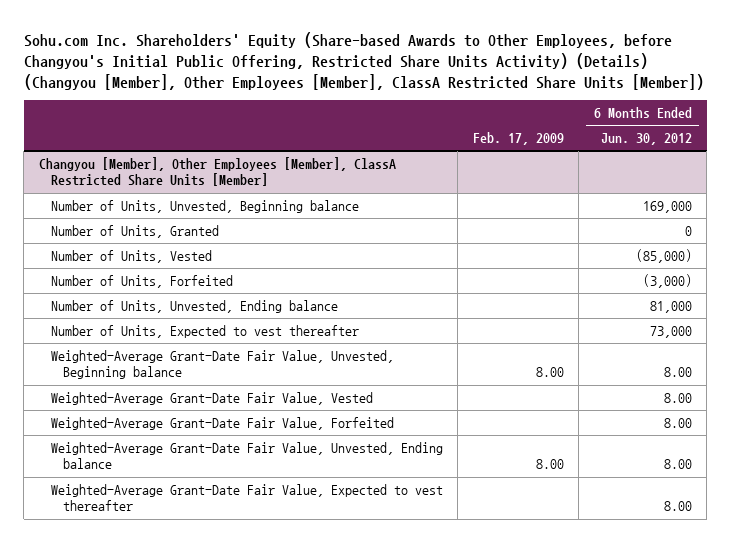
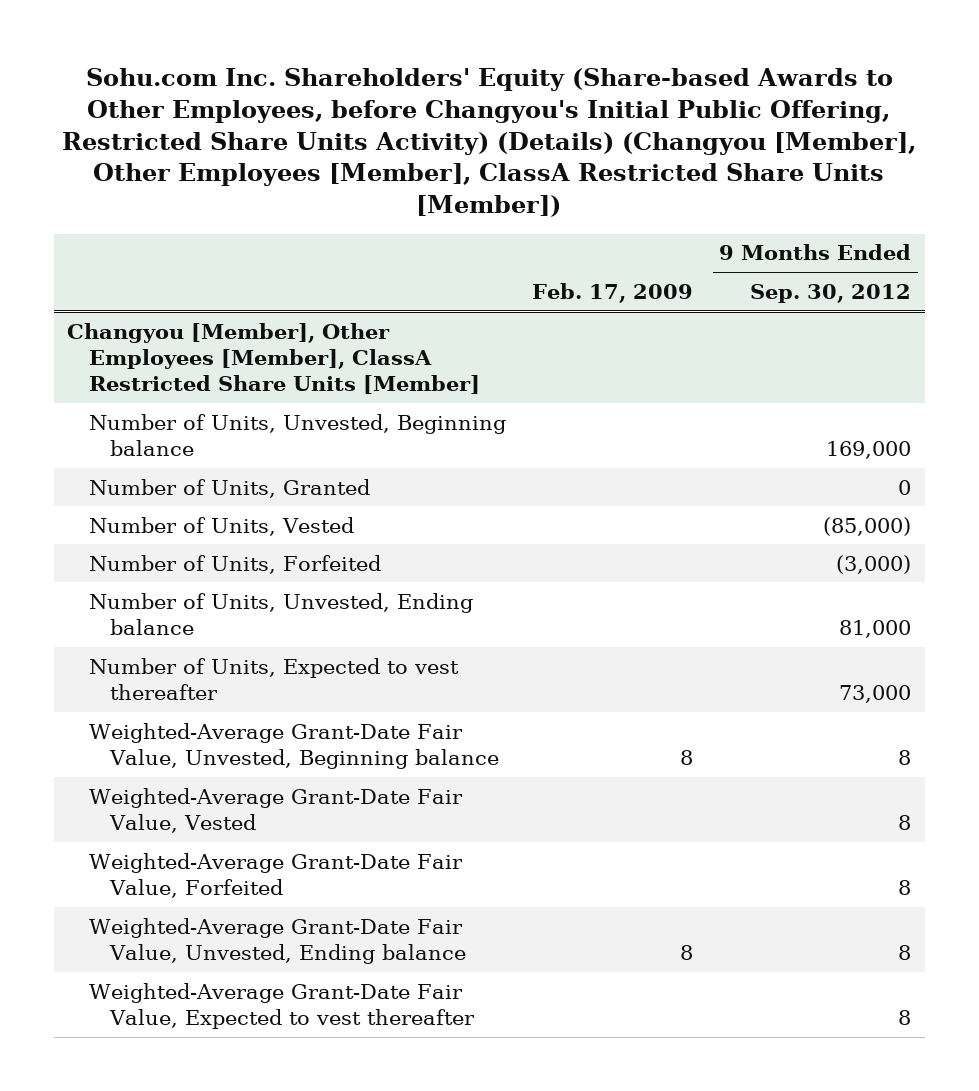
- | Feb. 17, 2009 | 6 Months Ended Jun. 30, 2012
+ | Feb. 17, 2009 | 9 Months Ended Sep. 30, 2012
@ Changyou [Member], Other Employees [Member], ClassA Restricted Share Units [Member]
- Weighted-Average Grant-Date Fair Value, Unvested, Beginning balance | 8.00 | 8.00
+ Weighted-Average Grant-Date Fair Value, Unvested, Beginning balance | 8 | 8
- Weighted-Average Grant-Date Fair Value, Unvested, Ending balance | 8.00 | 8.00
+ Weighted-Average Grant-Date Fair Value, Unvested, Ending balance | 8 | 8

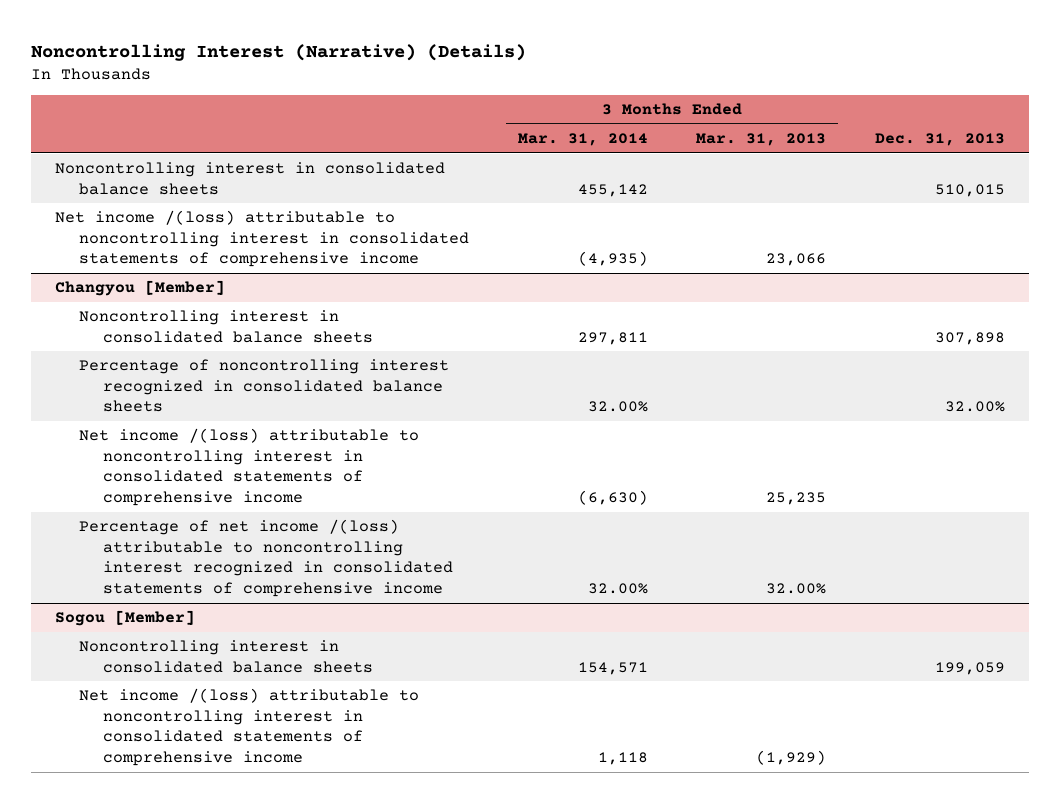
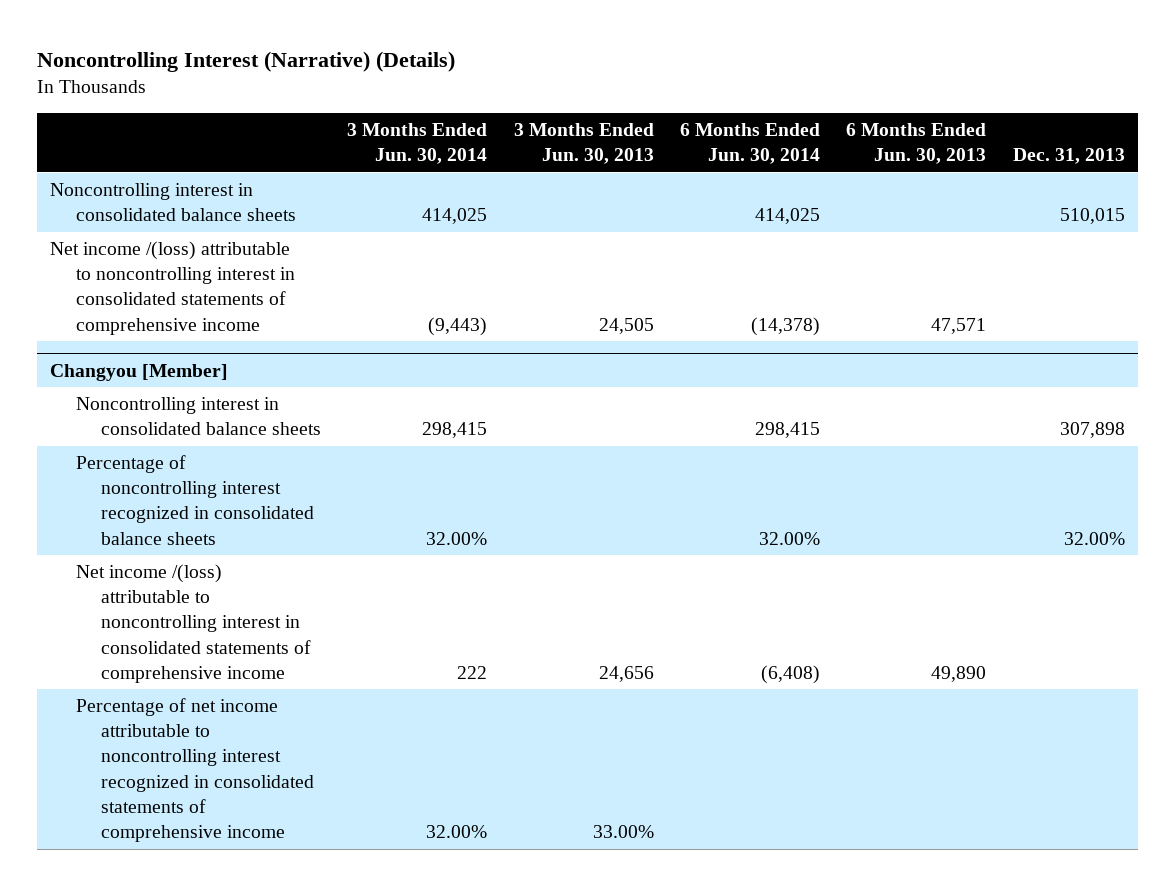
- | 3 Months Ended Mar. 31, 2014 | 3 Months Ended Mar. 31, 2013 | Dec. 31, 2013
+ | 3 Months Ended Jun. 30, 2014 | 3 Months Ended Jun. 30, 2013 | 6 Months Ended Jun. 30, 2014 | 6 Months Ended Jun. 30, 2013 | Dec. 31, 2013
@ Changyou [Member]
- Percentage of net income /(loss) attributable to noncontrolling interest recognized in consolidated statements of comprehensive income | 32.00% | 32.00% |
- Sogou [Member]
- Noncontrolling interest in consolidated balance sheets | 154,571 | | 199,059
- Net income /(loss) attributable to noncontrolling interest in consolidated statements of comprehensive income | 1,118 | (1,929) |
@ Changyou [Member]
+ Percentage of net income attributable to noncontrolling interest recognized in consolidated statements of comprehensive income | 32.00% | 33.00% | | |

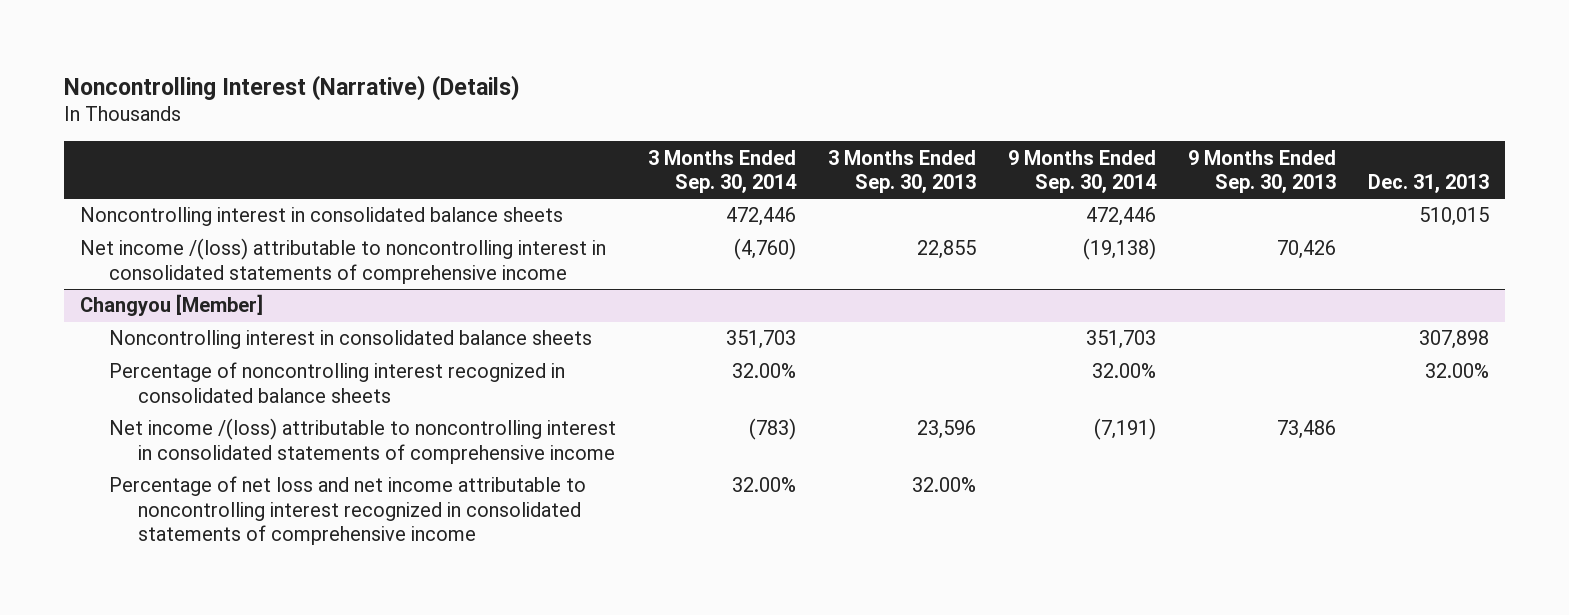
- | 3 Months Ended Jun. 30, 2014 | 3 Months Ended Jun. 30, 2013 | 6 Months Ended Jun. 30, 2014 | 6 Months Ended Jun. 30, 2013 | Dec. 31, 2013
+ | 3 Months Ended Sep. 30, 2014 | 3 Months Ended Sep. 30, 2013 | 9 Months Ended Sep. 30, 2014 | 9 Months Ended Sep. 30, 2013 | Dec. 31, 2013
@ Changyou [Member]
- Percentage of net income attributable to noncontrolling interest recognized in consolidated statements of comprehensive income | 32.00% | 33.00% | | |
+ Percentage of net loss and net income attributable to noncontrolling interest recognized in consolidated statements of comprehensive income | 32.00% | 32.00% | | |

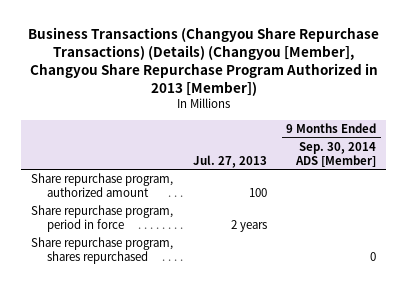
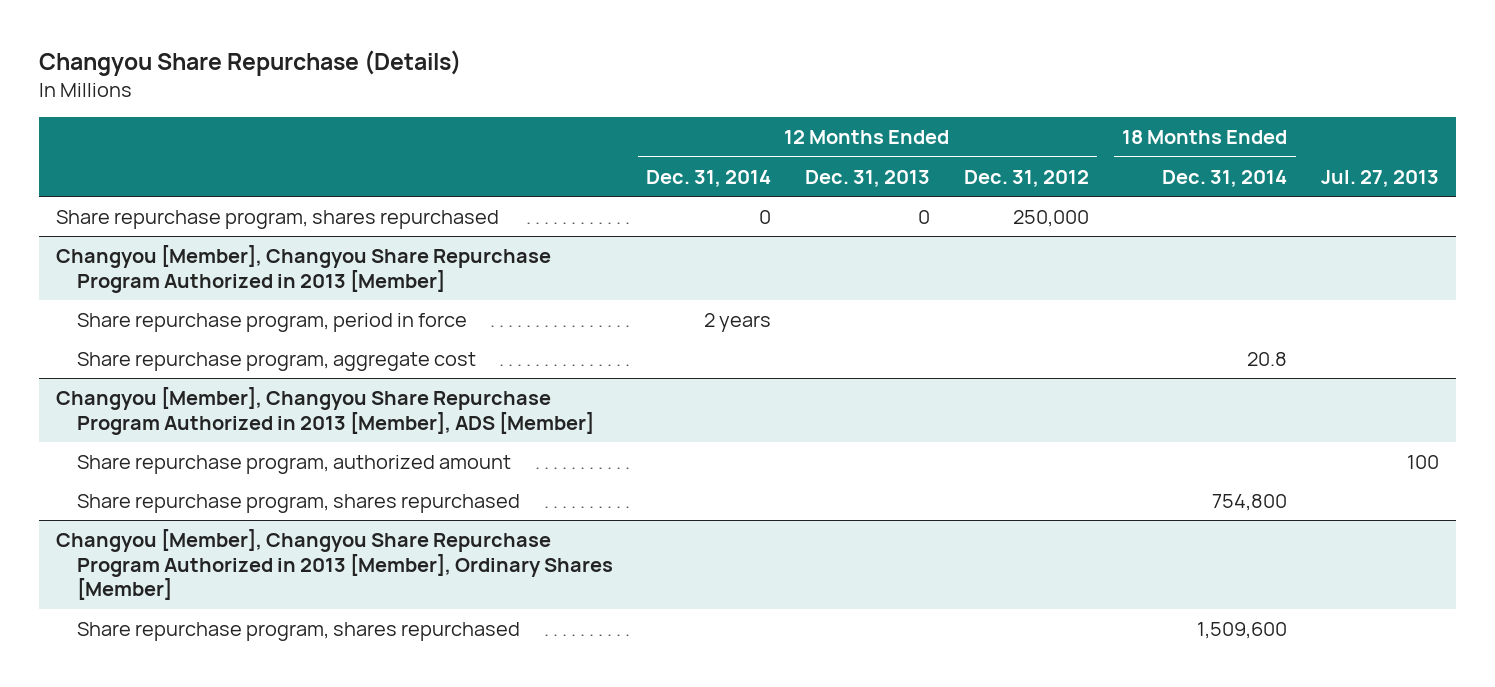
- Business Transactions (Changyou Share Repurchase Transactions) (Details) (Changyou [Member], Changyou Share Repurchase Program Authorized in 2013 [Member])
+ Changyou Share Repurchase (Details)
- | Jul. 27, 2013 | 9 Months Ended Sep. 30, 2014 ADS [Member]
+ | 12 Months Ended Dec. 31, 2014 | 12 Months Ended Dec. 31, 2013 | 12 Months Ended Dec. 31, 2012 | 18 Months Ended Dec. 31, 2014 | Jul. 27, 2013
- Share repurchase program, authorized amount | 100 |
- Share repurchase program, period in force | 2 years |
+ Changyou [Member], Changyou Share Repurchase Program Authorized in 2013 [Member]
+ Share repurchase program, period in force | 2 years | | | |
+ Share repurchase program, aggregate cost | | | | 20.8 |
+ Changyou [Member], Changyou Share Repurchase Program Authorized in 2013 [Member], ADS [Member]
+ Share repurchase program, authorized amount | | | | | 100
+ Share repurchase program, shares repurchased | | | | 754,800 |
+ Changyou [Member], Changyou Share Repurchase Program Authorized in 2013 [Member], Ordinary Shares [Member]
+ Share repurchase program, shares repurchased | | | | 1,509,600 |

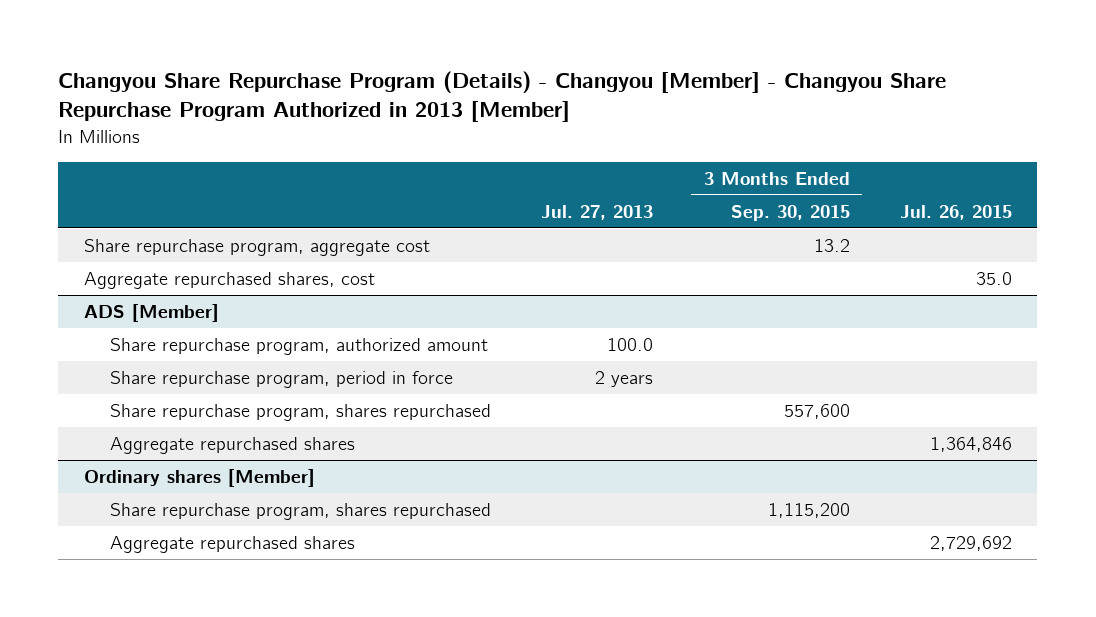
- Changyou Share Repurchase (Details)
+ Changyou Share Repurchase Program (Details) - Changyou [Member] - Changyou Share Repurchase Program Authorized in 2013 [Member]
- | 12 Months Ended Dec. 31, 2014 | 12 Months Ended Dec. 31, 2013 | 12 Months Ended Dec. 31, 2012 | 18 Months Ended Dec. 31, 2014 | Jul. 27, 2013
+ | Jul. 27, 2013 | 3 Months Ended Sep. 30, 2015 | Jul. 26, 2015
- Share repurchase program, shares repurchased | 0 | 0 | 250,000 | |
- Changyou [Member], Changyou Share Repurchase Program Authorized in 2013 [Member]
- Share repurchase program, period in force | 2 years | | | |
- Share repurchase program, aggregate cost | | | | 20.8 |
- Changyou [Member], Changyou Share Repurchase Program Authorized in 2013 [Member], ADS [Member]
- Share repurchase program, authorized amount | | | | | 100
+ Share repurchase program, aggregate cost | | 13.2 |
+ Aggregate repurchased shares, cost | | | 35.0
+ ADS [Member]
+ Share repurchase program, authorized amount | 100.0 | |
+ Share repurchase program, period in force | 2 years | |
- Changyou [Member], Changyou Share Repurchase Program Authorized in 2013 [Member], Ordinary Shares [Member]
+ Aggregate repurchased shares | | | 1,364,846
+ Ordinary shares [Member]
+ Aggregate repurchased shares | | | 2,729,692

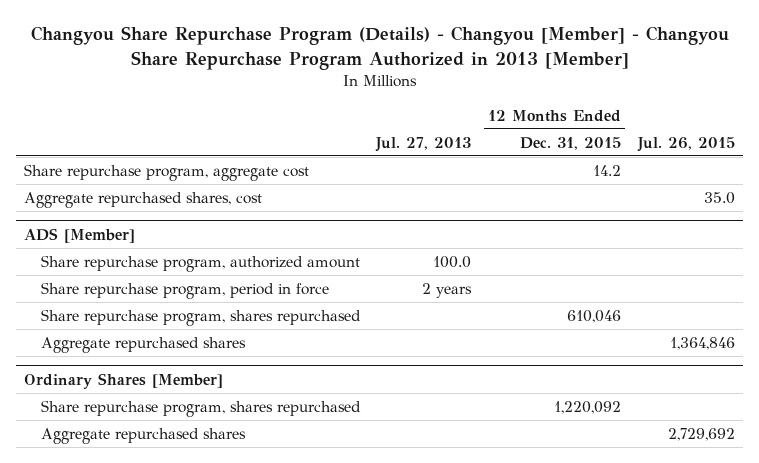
- | Jul. 27, 2013 | 3 Months Ended Sep. 30, 2015 | Jul. 26, 2015
+ | Jul. 27, 2013 | 12 Months Ended Dec. 31, 2015 | Jul. 26, 2015
- Ordinary shares [Member]
+ Ordinary Shares [Member]

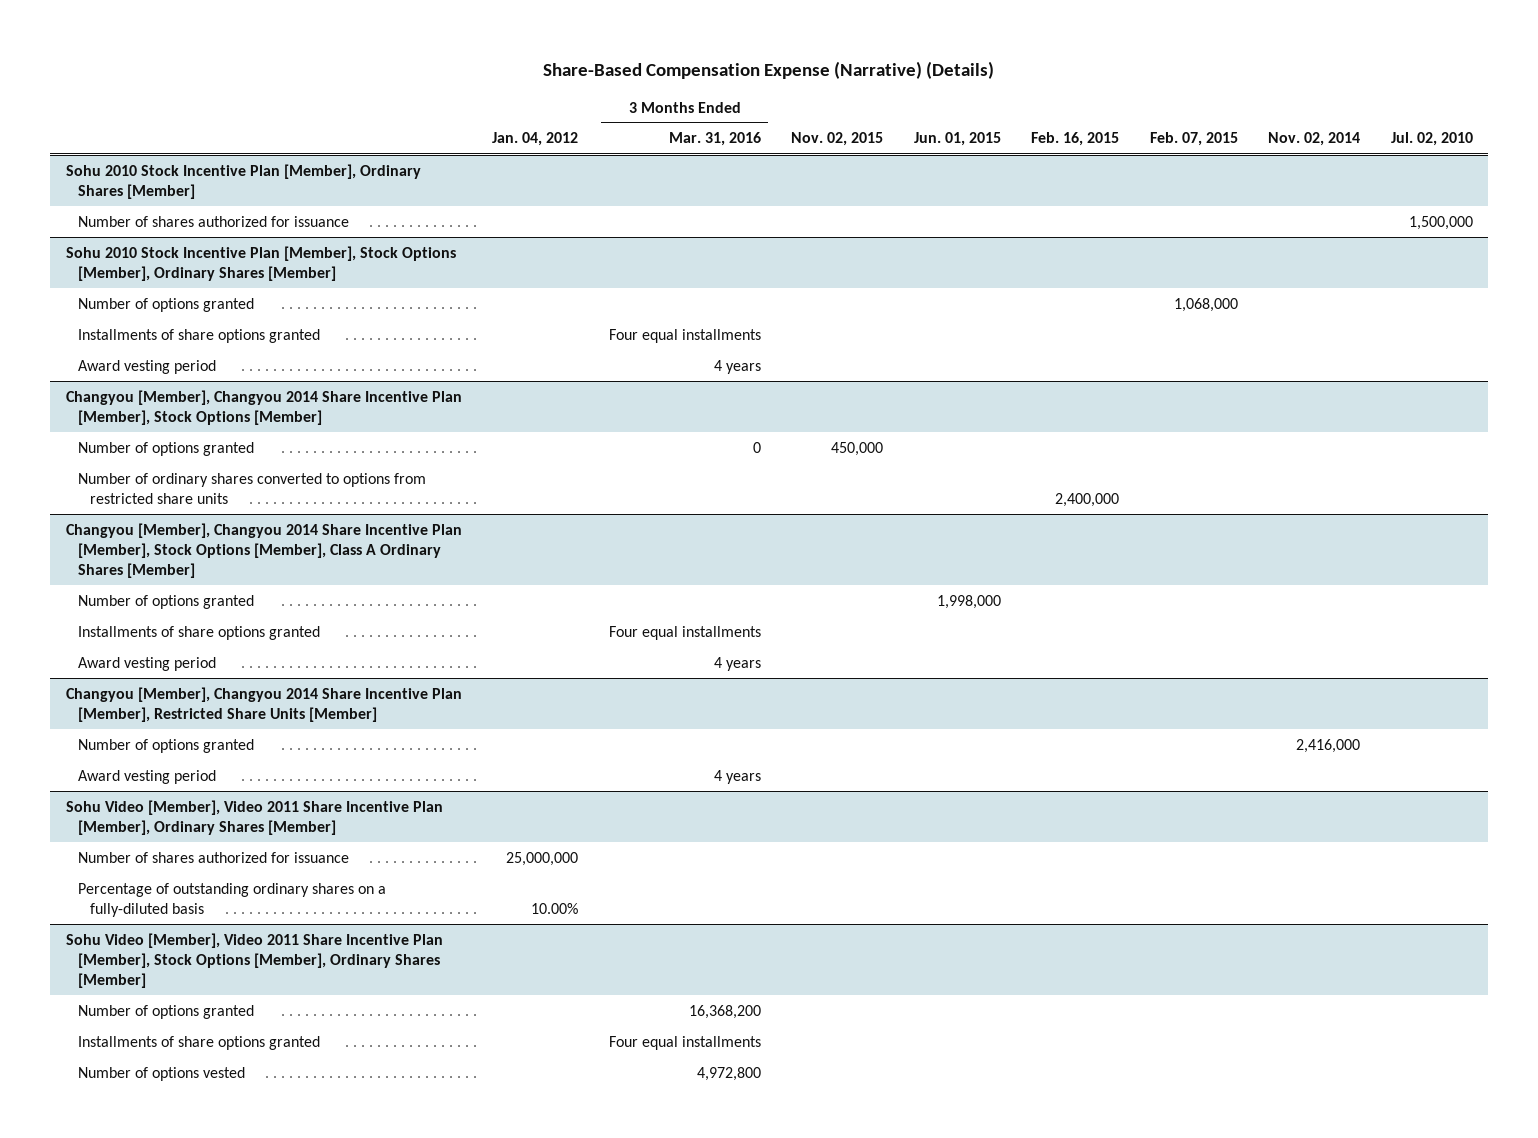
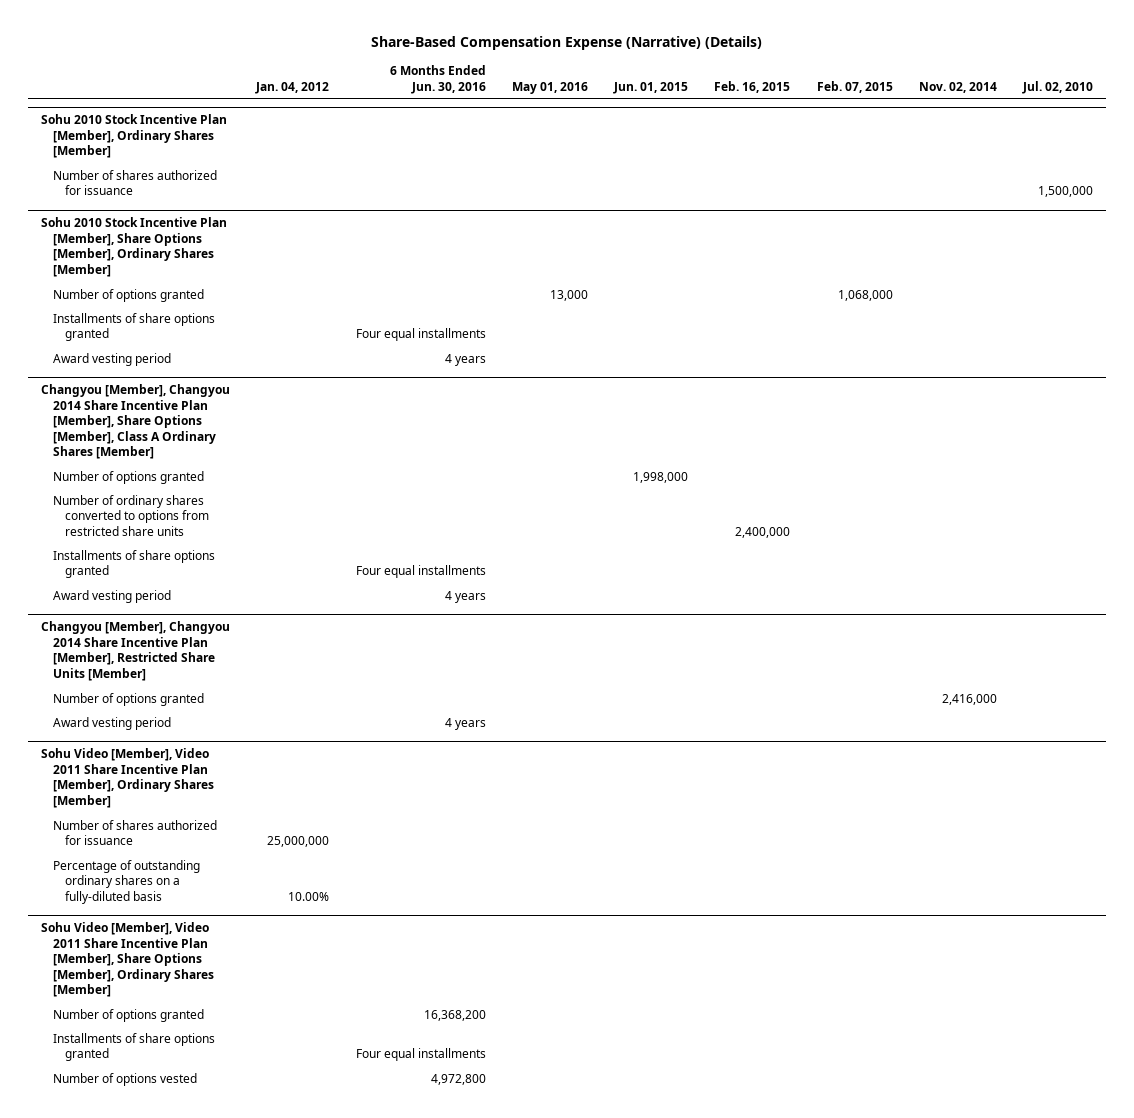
- | Jan. 04, 2012 | 3 Months Ended Mar. 31, 2016 | Nov. 02, 2015 | Jun. 01, 2015 | Feb. 16, 2015 | Feb. 07, 2015 | Nov. 02, 2014 | Jul. 02, 2010
+ | Jan. 04, 2012 | 6 Months Ended Jun. 30, 2016 | May 01, 2016 | Jun. 01, 2015 | Feb. 16, 2015 | Feb. 07, 2015 | Nov. 02, 2014 | Jul. 02, 2010
- Sohu 2010 Stock Incentive Plan [Member], Stock Options [Member], Ordinary Shares [Member]
+ Sohu 2010 Stock Incentive Plan [Member], Share Options [Member], Ordinary Shares [Member]
- Changyou [Member], Changyou 2014 Share Incentive Plan [Member], Stock Options [Member]
- Number of options granted | | 0 | 450,000 | | | | |
- Number of ordinary shares converted to options from restricted share units | | | | | 2,400,000 | | |
- Changyou [Member], Changyou 2014 Share Incentive Plan [Member], Stock Options [Member], Class A Ordinary Shares [Member]
+ Changyou [Member], Changyou 2014 Share Incentive Plan [Member], Share Options [Member], Class A Ordinary Shares [Member]
+ Number of ordinary shares converted to options from restricted share units | | | | | 2,400,000 | | |
- Sohu Video [Member], Video 2011 Share Incentive Plan [Member], Stock Options [Member], Ordinary Shares [Member]
+ Sohu Video [Member], Video 2011 Share Incentive Plan [Member], Share Options [Member], Ordinary Shares [Member]

